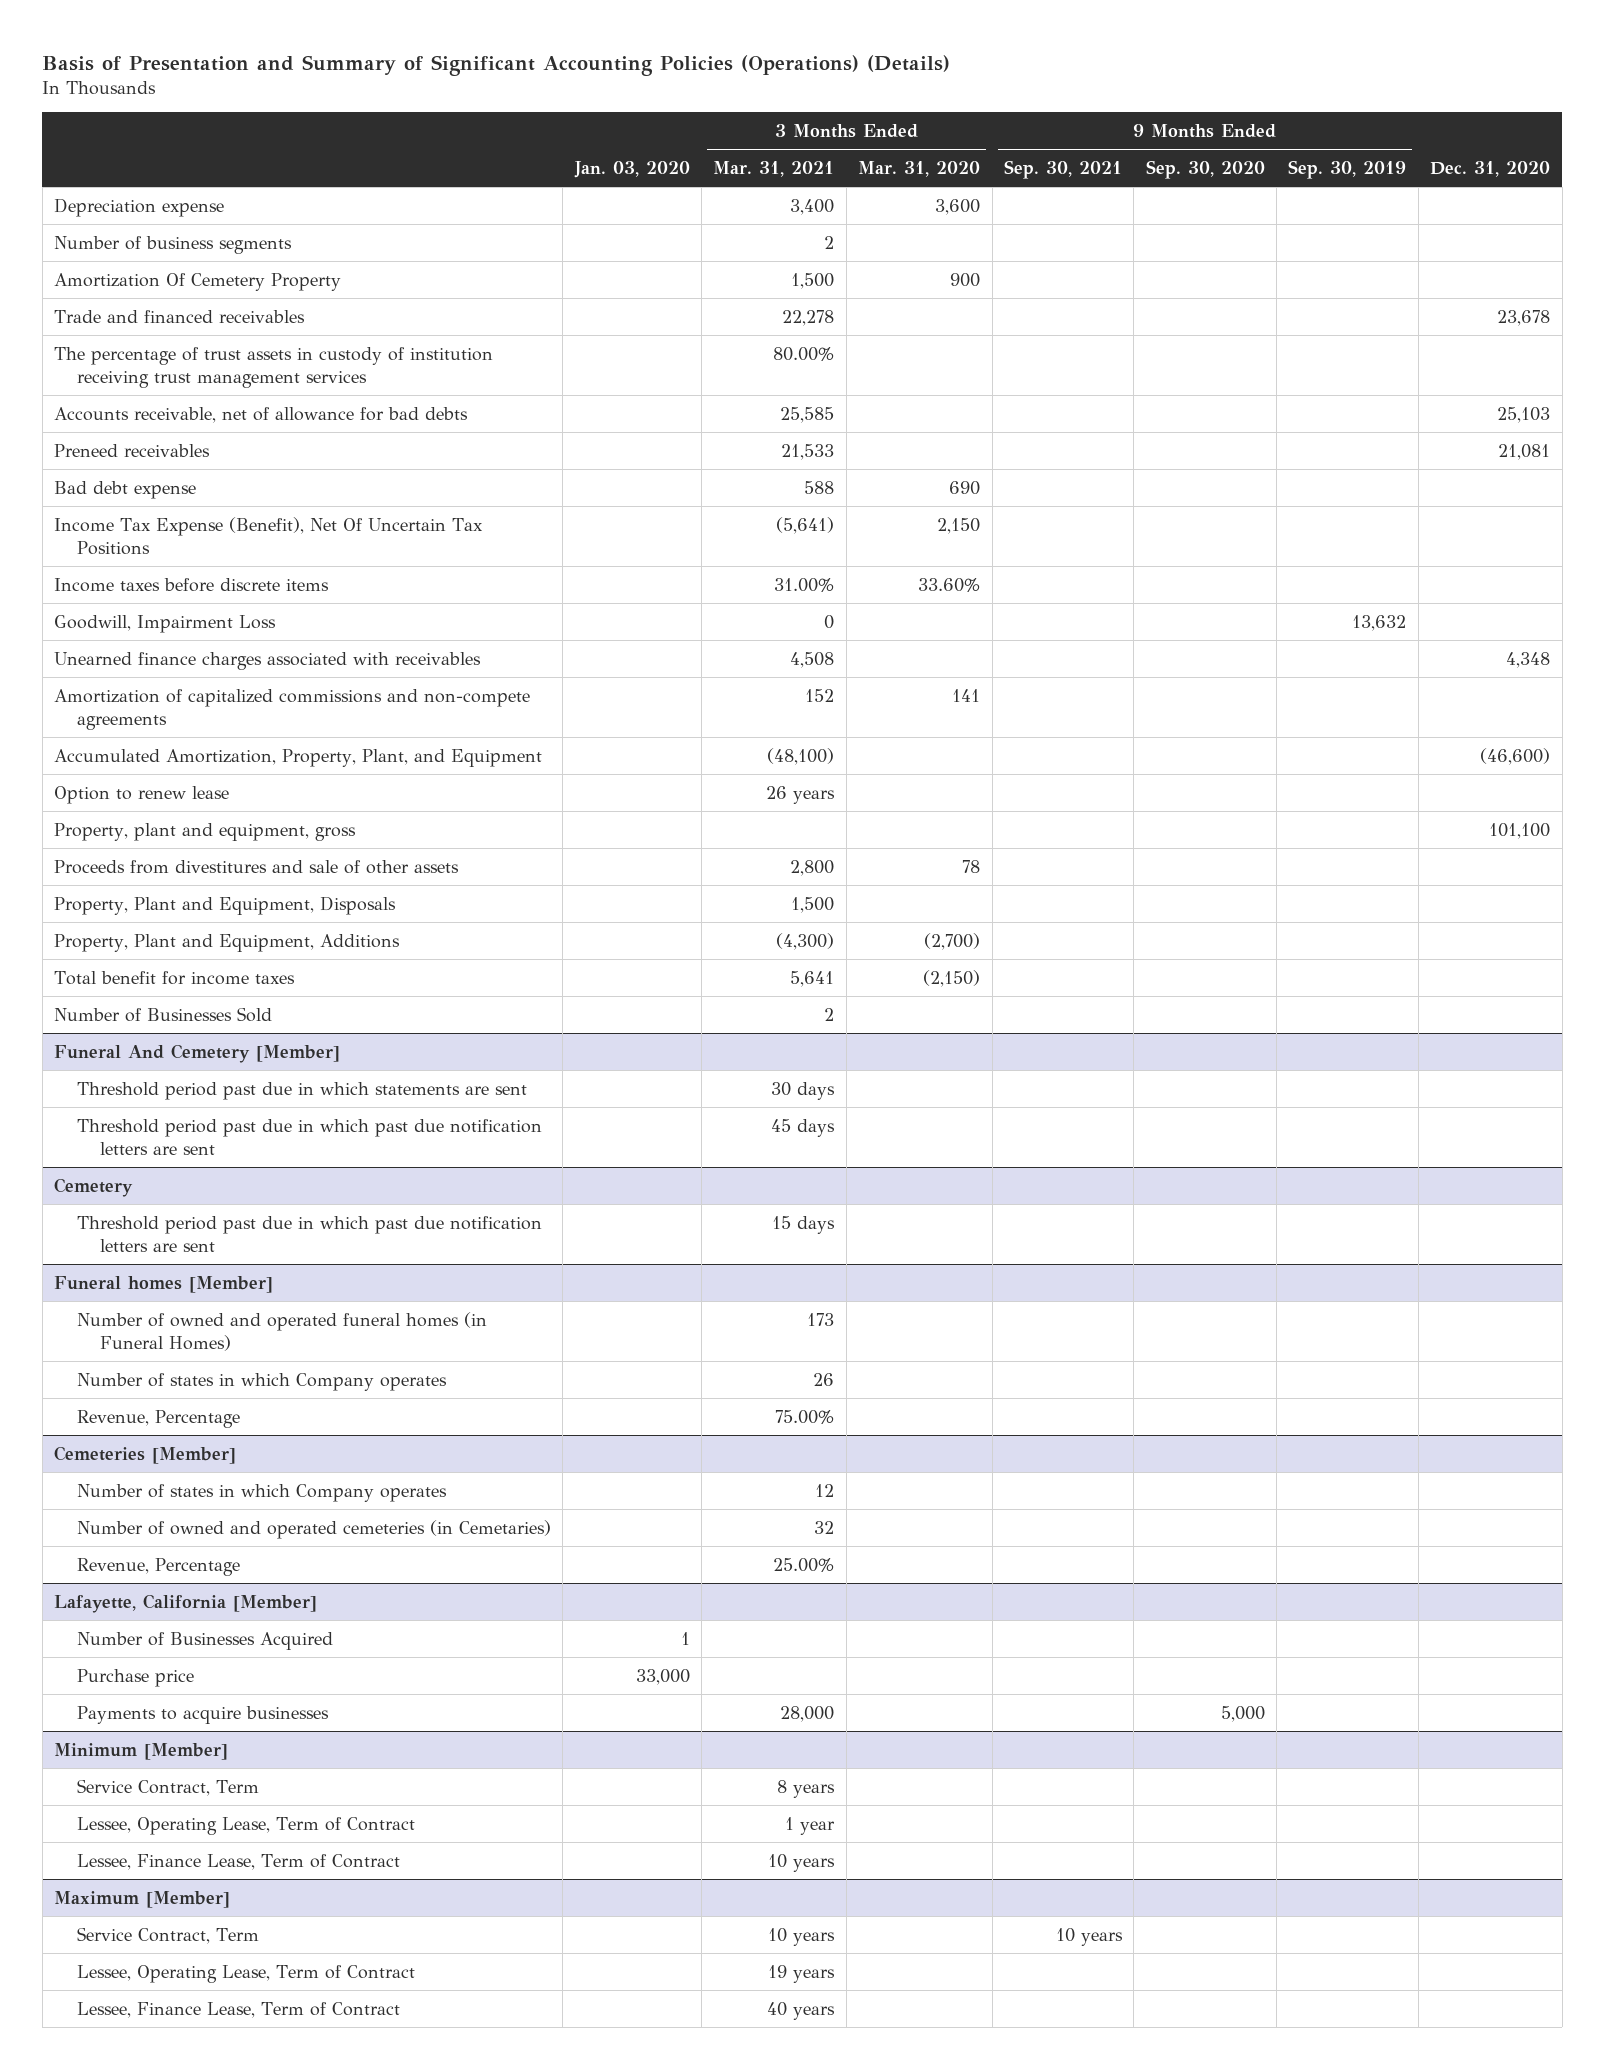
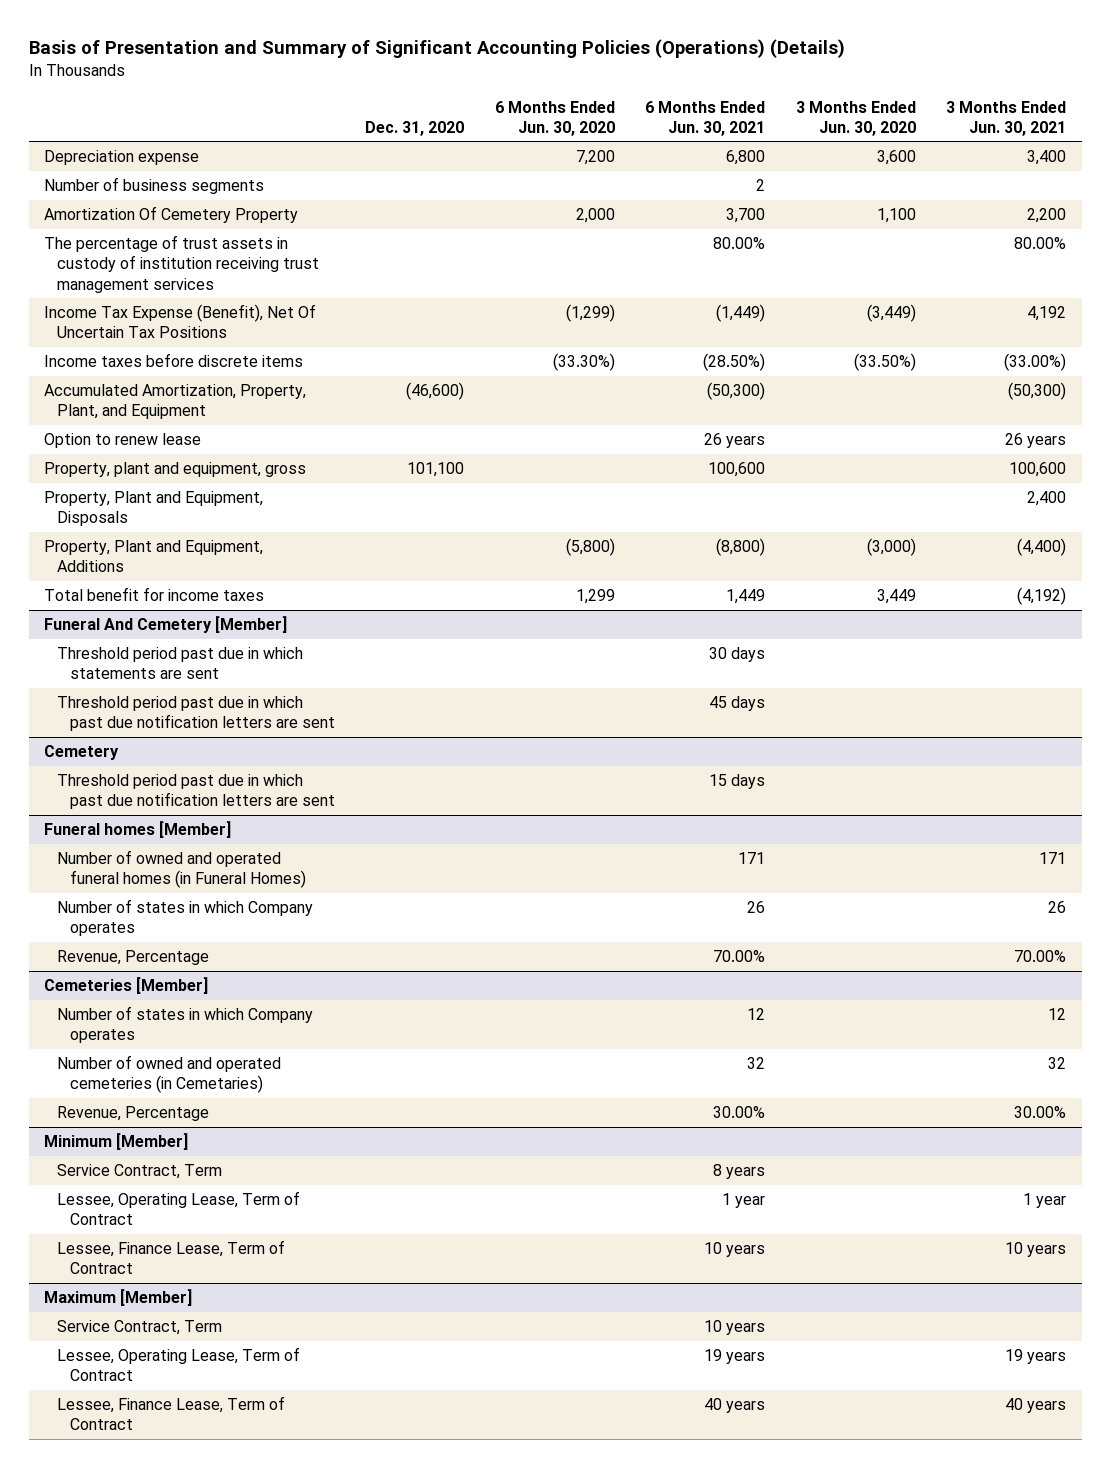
- | Jan. 03, 2020 | 3 Months Ended Mar. 31, 2021 | 3 Months Ended Mar. 31, 2020 | 9 Months Ended Sep. 30, 2021 | 9 Months Ended Sep. 30, 2020 | 9 Months Ended Sep. 30, 2019 | Dec. 31, 2020
+ | Dec. 31, 2020 | 6 Months Ended Jun. 30, 2020 | 6 Months Ended Jun. 30, 2021 | 3 Months Ended Jun. 30, 2020 | 3 Months Ended Jun. 30, 2021
- Trade and financed receivables | | 22,278 | | | | | 23,678
- Accounts receivable, net of allowance for bad debts | | 25,585 | | | | | 25,103
- Preneed receivables | | 21,533 | | | | | 21,081
- Bad debt expense | | 588 | 690 | | | |
- Goodwill, Impairment Loss | | 0 | | | | 13,632 |
- Unearned finance charges associated with receivables | | 4,508 | | | | | 4,348
- Amortization of capitalized commissions and non-compete agreements | | 152 | 141 | | | |
- Proceeds from divestitures and sale of other assets | | 2,800 | 78 | | | |
- Number of Businesses Sold | | 2 | | | | |
- Lafayette, California [Member]
- Number of Businesses Acquired | 1 | | | | | |
- Purchase price | 33,000 | | | | | |
- Payments to acquire businesses | | 28,000 | | | 5,000 | |

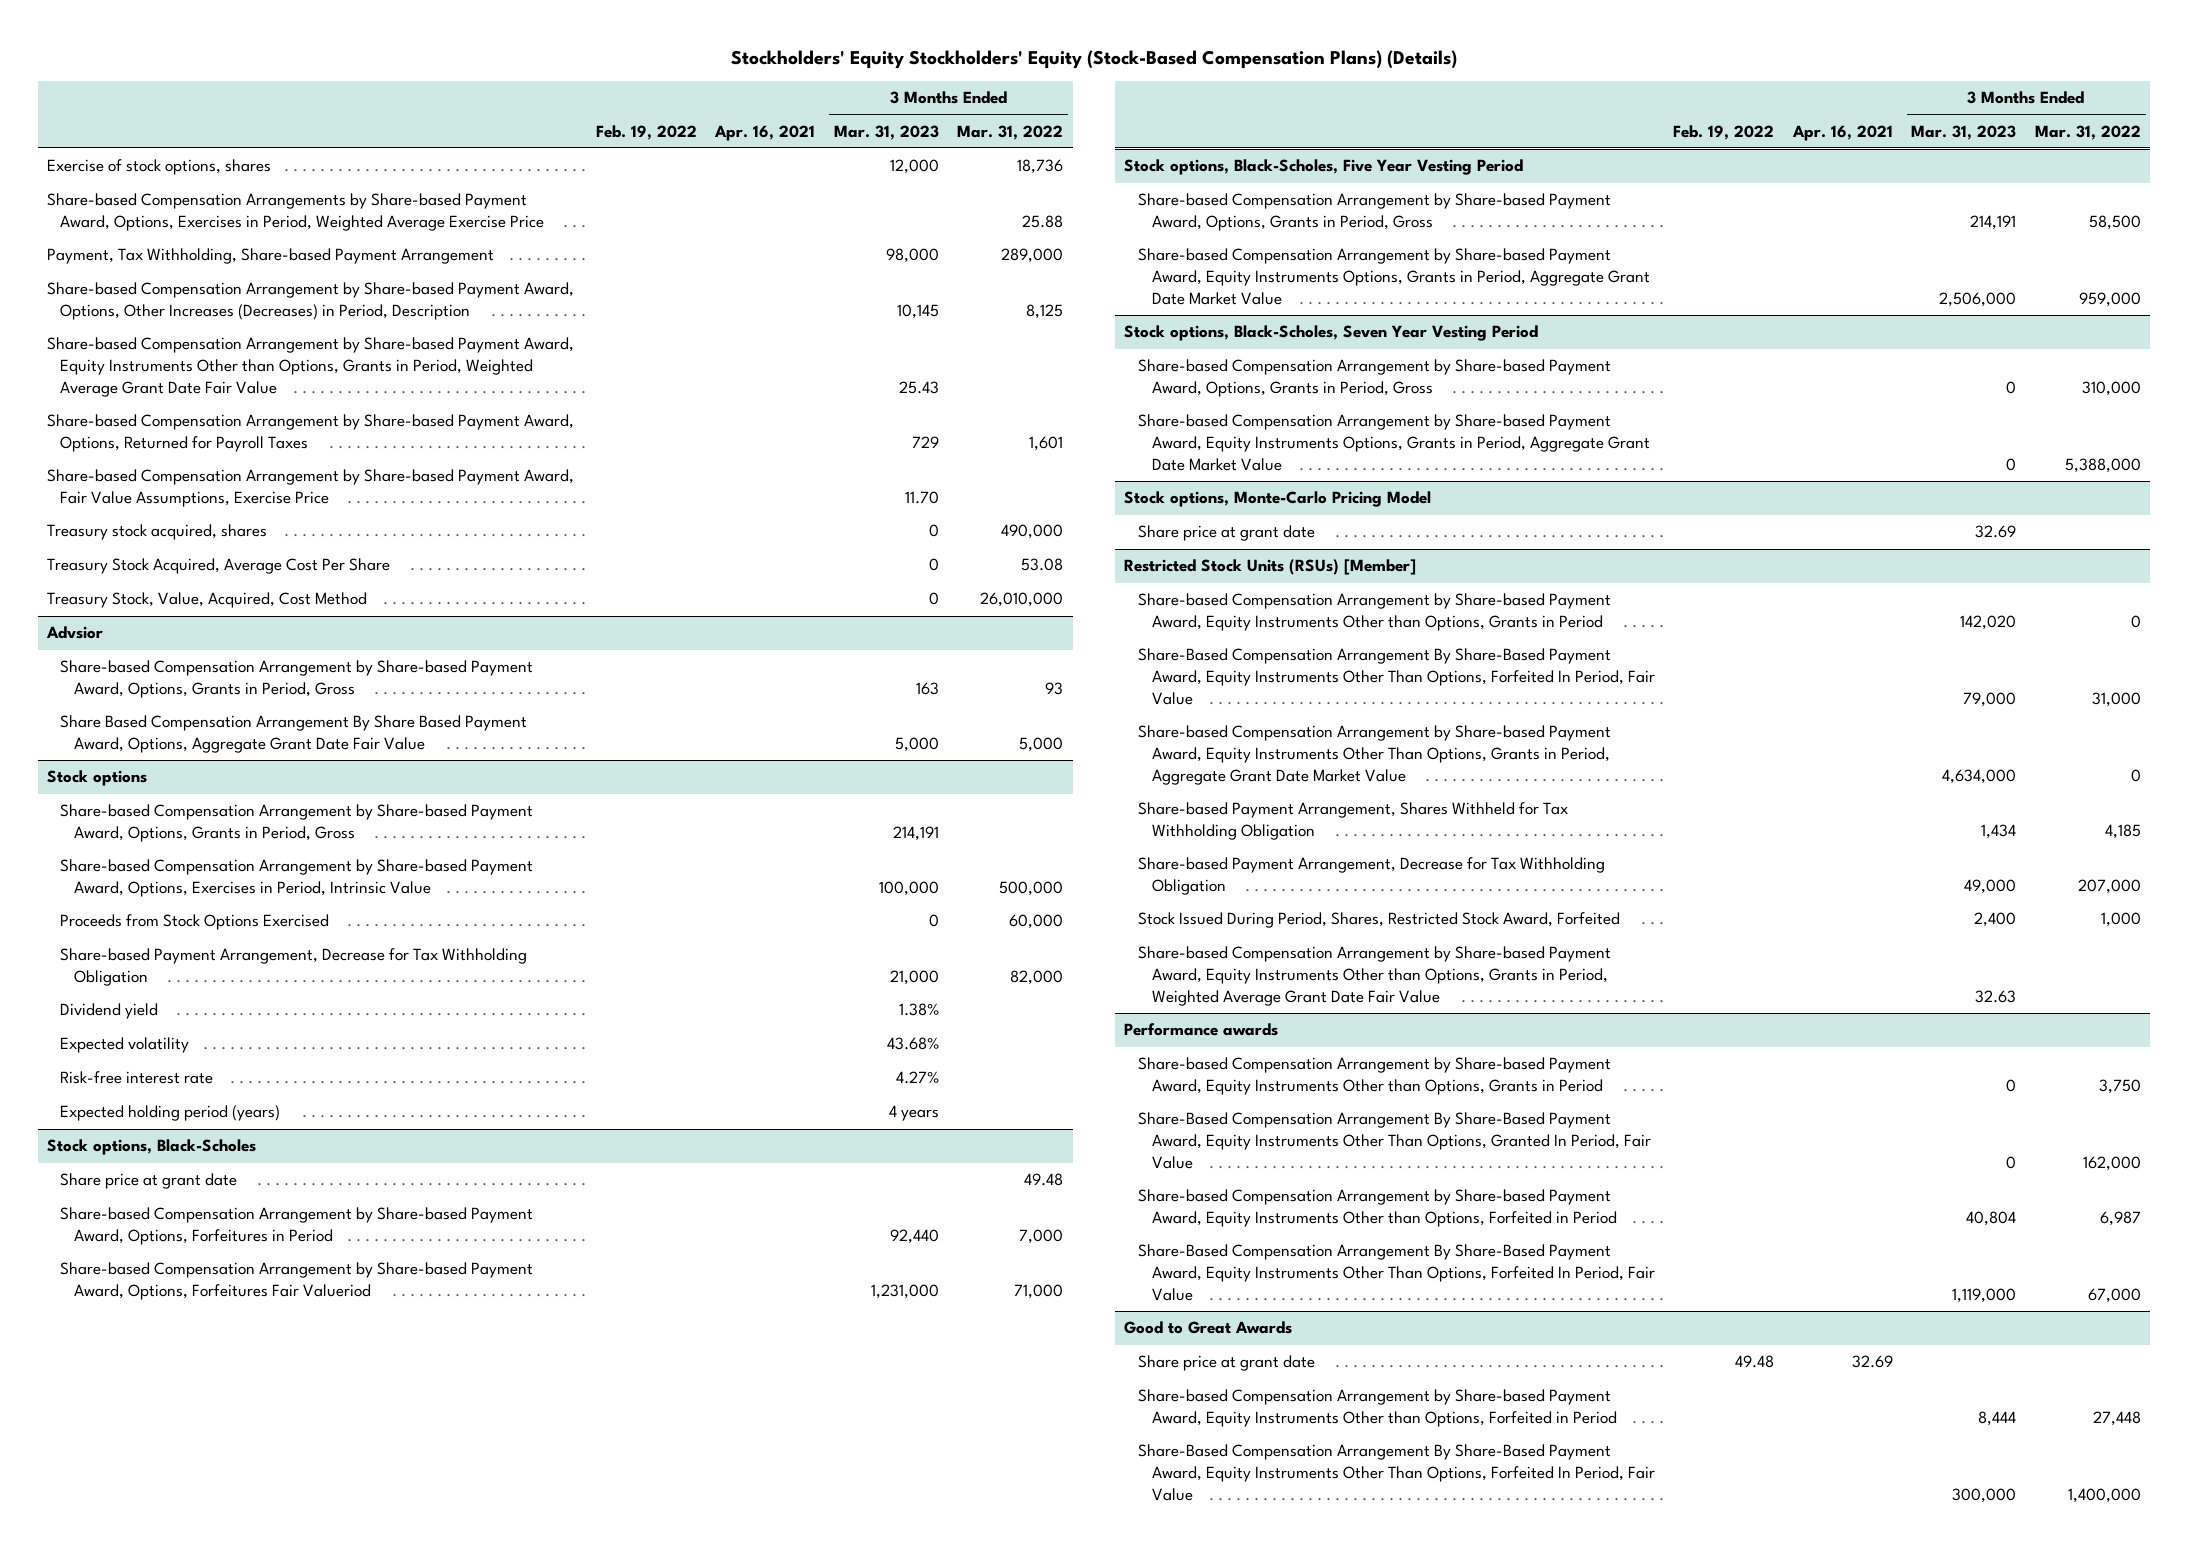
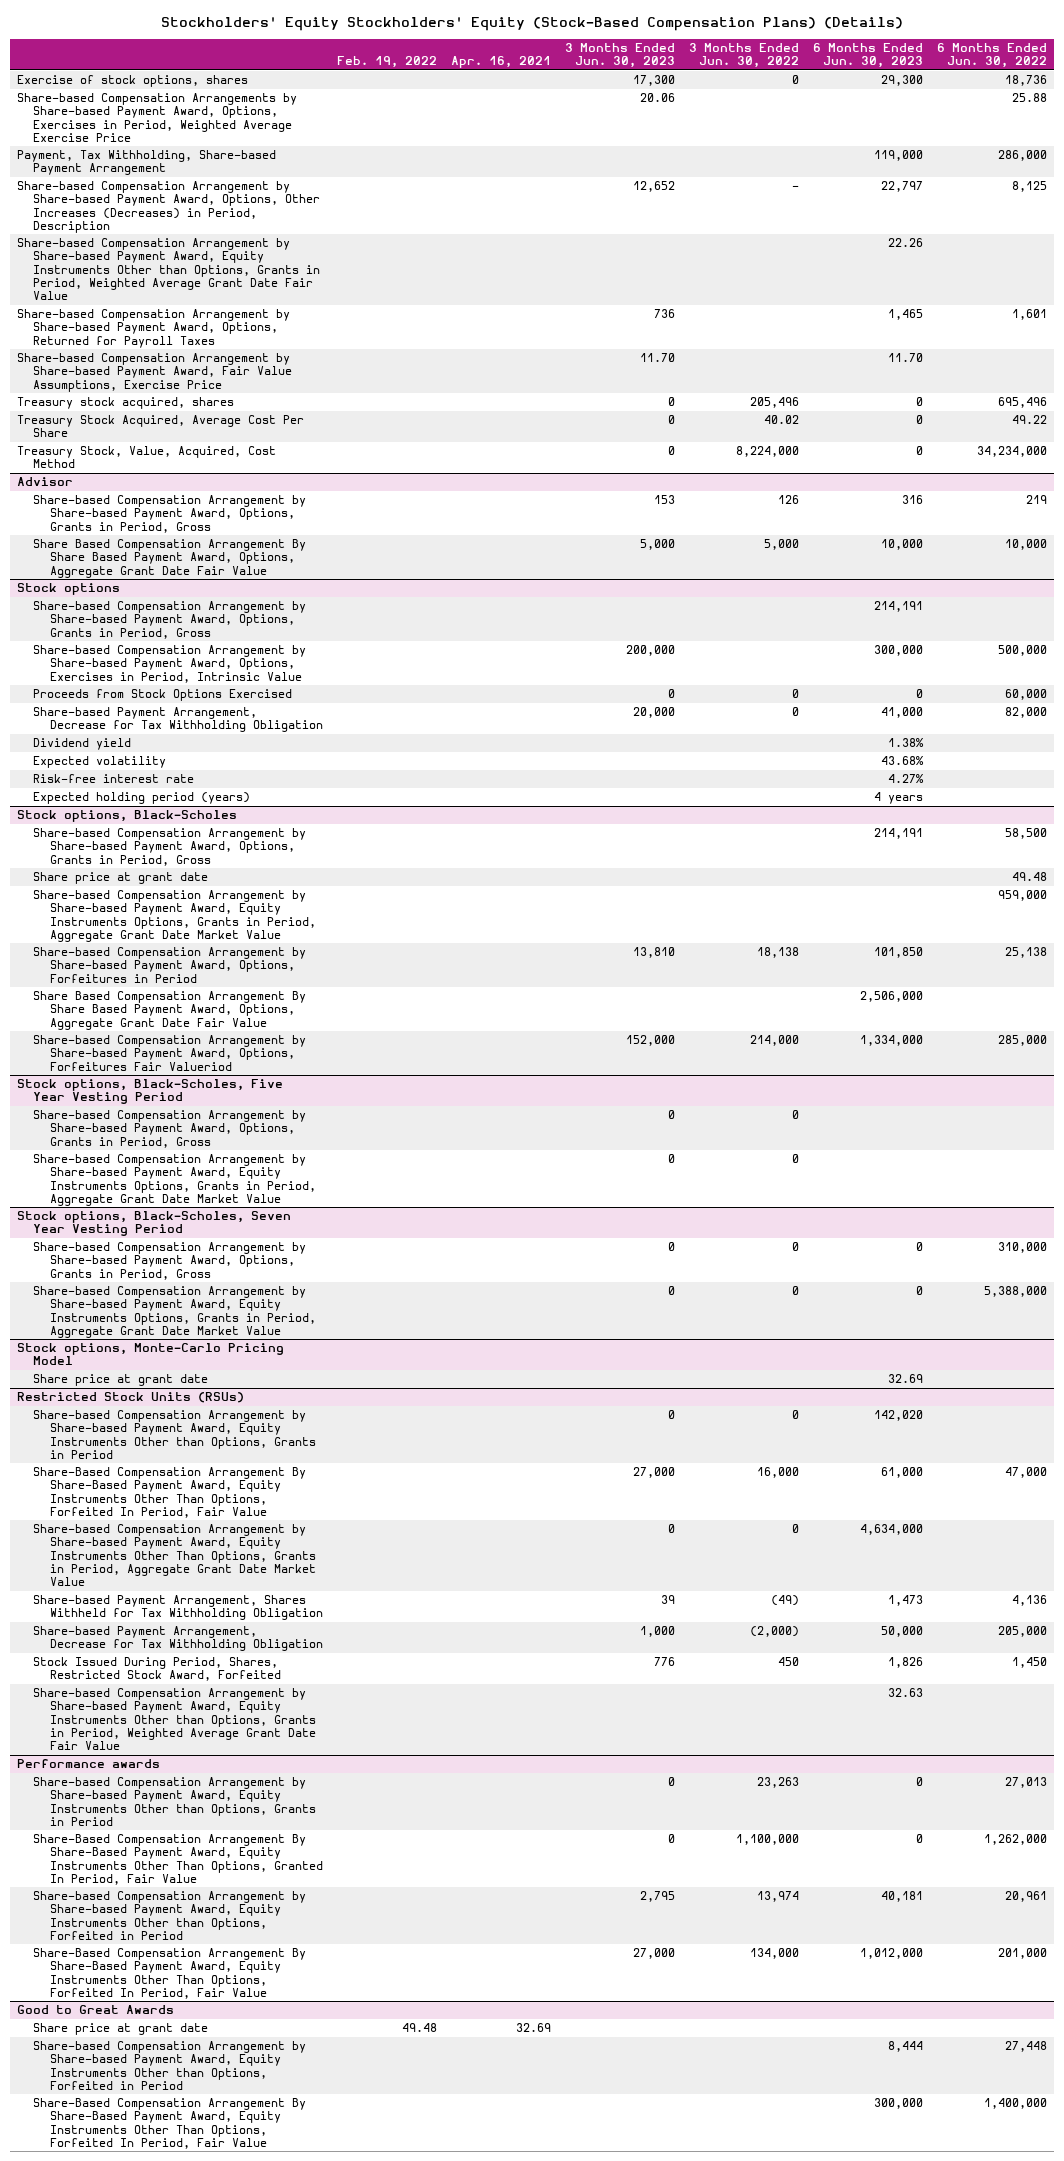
- | Feb. 19, 2022 | Apr. 16, 2021 | 3 Months Ended Mar. 31, 2023 | 3 Months Ended Mar. 31, 2022
+ | Feb. 19, 2022 | Apr. 16, 2021 | 3 Months Ended Jun. 30, 2023 | 3 Months Ended Jun. 30, 2022 | 6 Months Ended Jun. 30, 2023 | 6 Months Ended Jun. 30, 2022
- Advsior
+ Advisor
@ Stock options, Black-Scholes
+ Share-based Compensation Arrangement by Share-based Payment Award, Options, Grants in Period, Gross | | | | | 214,191 | 58,500
+ Share-based Compensation Arrangement by Share-based Payment Award, Equity Instruments Options, Grants in Period, Aggregate Grant Date Market Value | | | | | | 959,000
+ Share Based Compensation Arrangement By Share Based Payment Award, Options, Aggregate Grant Date Fair Value | | | | | 2,506,000 |
- Restricted Stock Units (RSUs) [Member]
+ Restricted Stock Units (RSUs)

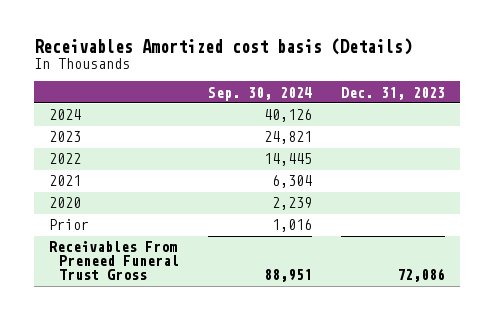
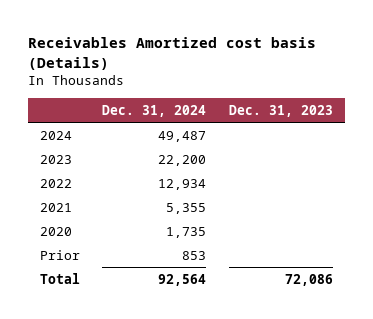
- | Sep. 30, 2024 | Dec. 31, 2023
+ | Dec. 31, 2024 | Dec. 31, 2023
- Receivables From Preneed Funeral Trust Gross | 88,951 | 72,086
+ Total | 92,564 | 72,086

